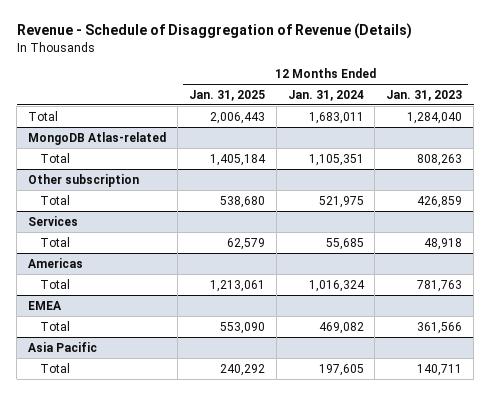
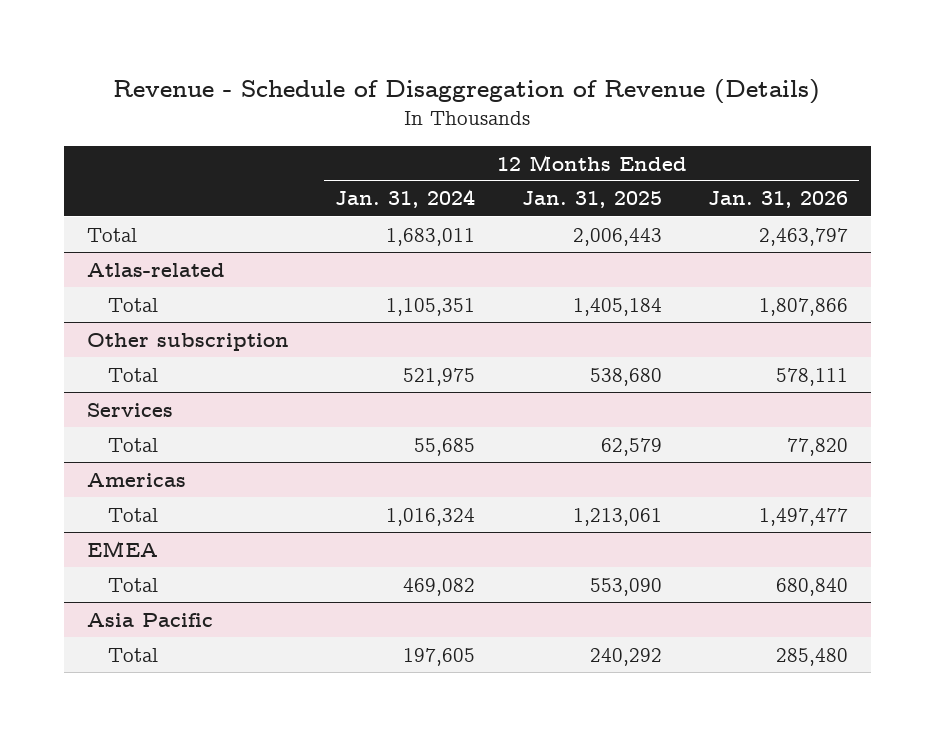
- | 12 Months Ended Jan. 31, 2025 | 12 Months Ended Jan. 31, 2024 | 12 Months Ended Jan. 31, 2023
+ | 12 Months Ended Jan. 31, 2024 | 12 Months Ended Jan. 31, 2025 | 12 Months Ended Jan. 31, 2026
- MongoDB Atlas-related
+ Atlas-related

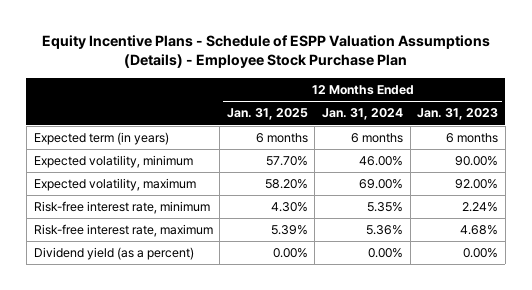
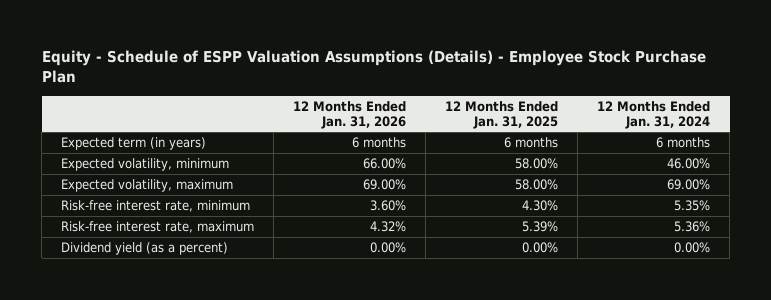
- Equity Incentive Plans - Schedule of ESPP Valuation Assumptions (Details) - Employee Stock Purchase Plan
+ Equity - Schedule of ESPP Valuation Assumptions (Details) - Employee Stock Purchase Plan
- | 12 Months Ended Jan. 31, 2025 | 12 Months Ended Jan. 31, 2024 | 12 Months Ended Jan. 31, 2023
+ | 12 Months Ended Jan. 31, 2026 | 12 Months Ended Jan. 31, 2025 | 12 Months Ended Jan. 31, 2024
- Expected volatility, minimum | 57.70% | 46.00% | 90.00%
- Expected volatility, maximum | 58.20% | 69.00% | 92.00%
+ Expected volatility, minimum | 66.00% | 58.00% | 46.00%
+ Expected volatility, maximum | 69.00% | 58.00% | 69.00%

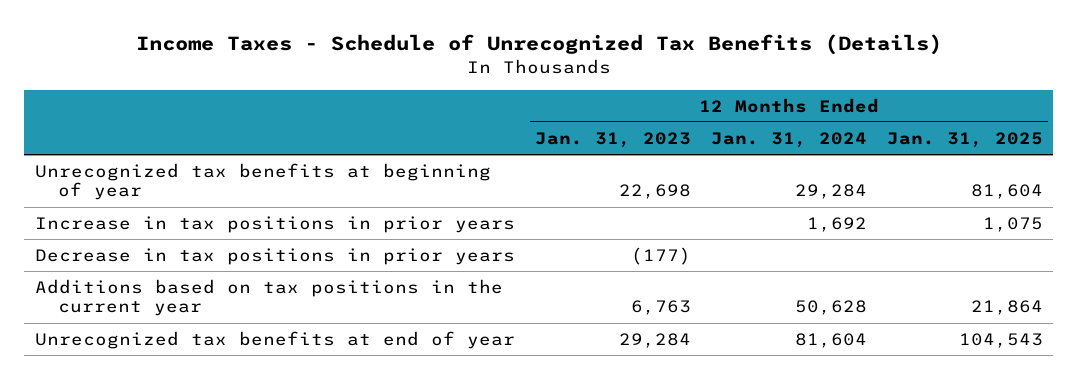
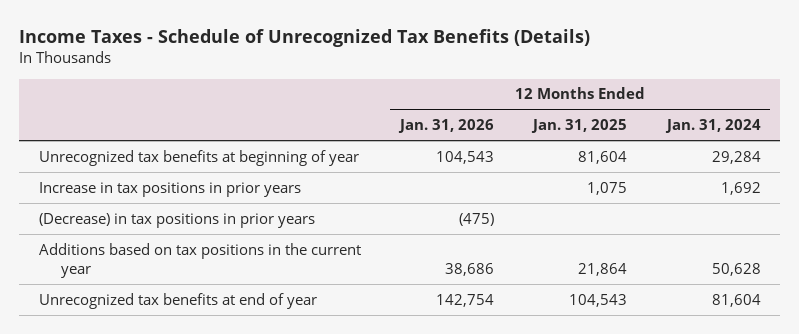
- | 12 Months Ended Jan. 31, 2023 | 12 Months Ended Jan. 31, 2024 | 12 Months Ended Jan. 31, 2025
+ | 12 Months Ended Jan. 31, 2026 | 12 Months Ended Jan. 31, 2025 | 12 Months Ended Jan. 31, 2024
- Decrease in tax positions in prior years | (177) | |
+ (Decrease) in tax positions in prior years | (475) | |

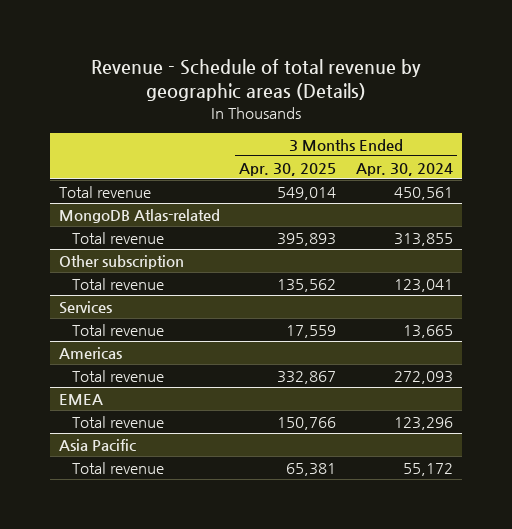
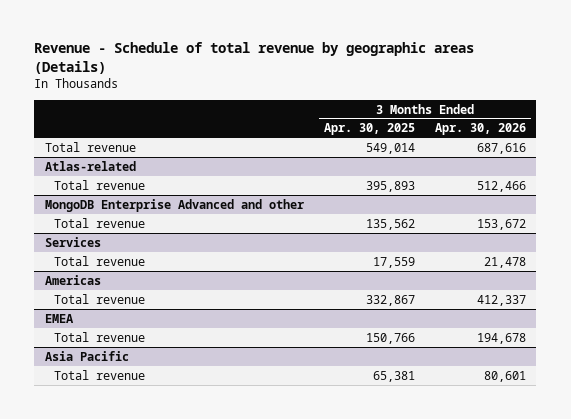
- | 3 Months Ended Apr. 30, 2025 | 3 Months Ended Apr. 30, 2024
+ | 3 Months Ended Apr. 30, 2025 | 3 Months Ended Apr. 30, 2026
- MongoDB Atlas-related
+ Atlas-related
- Other subscription
+ MongoDB Enterprise Advanced and other

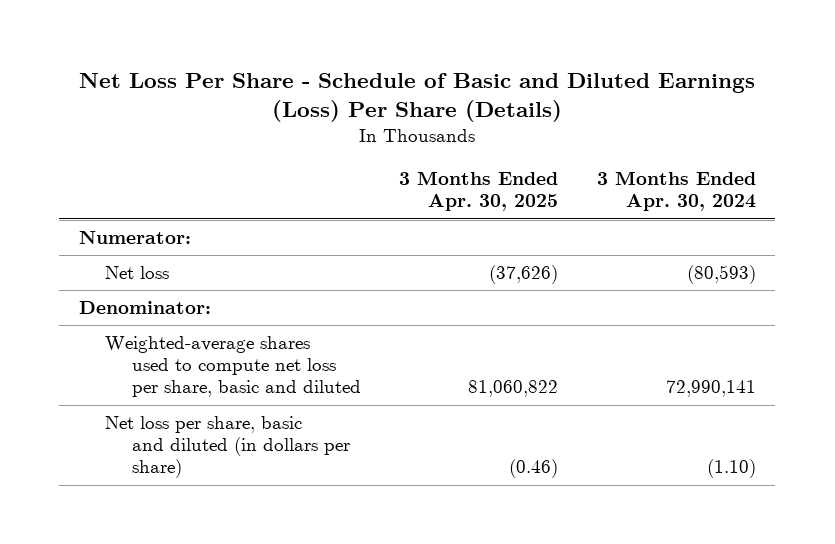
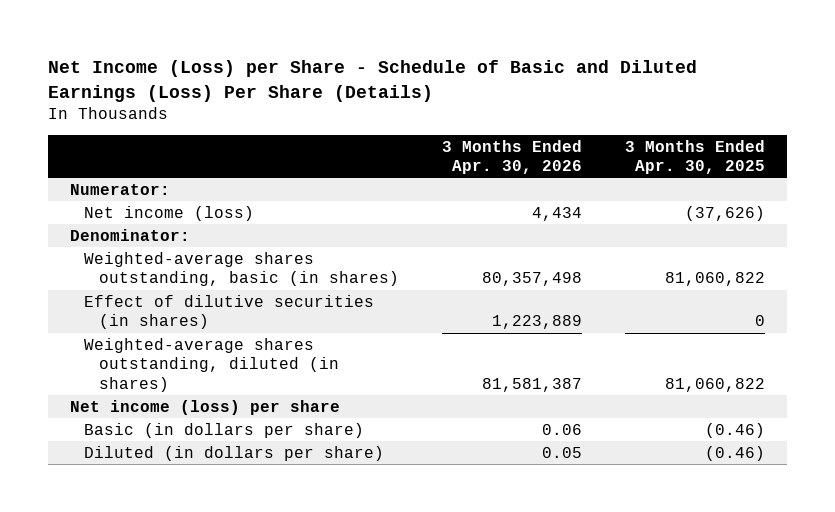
- Net Loss Per Share - Schedule of Basic and Diluted Earnings (Loss) Per Share (Details)
+ Net Income (Loss) per Share - Schedule of Basic and Diluted Earnings (Loss) Per Share (Details)
- | 3 Months Ended Apr. 30, 2025 | 3 Months Ended Apr. 30, 2024
+ | 3 Months Ended Apr. 30, 2026 | 3 Months Ended Apr. 30, 2025
- Net loss | (37,626) | (80,593)
+ Net income (loss) | 4,434 | (37,626)
- Weighted-average shares used to compute net loss per share, basic and diluted | 81,060,822 | 72,990,141
- Net loss per share, basic and diluted (in dollars per share) | (0.46) | (1.10)
+ Weighted-average shares outstanding, basic (in shares) | 80,357,498 | 81,060,822
+ Effect of dilutive securities (in shares) | 1,223,889 | 0
+ Weighted-average shares outstanding, diluted (in shares) | 81,581,387 | 81,060,822
+ Net income (loss) per share
+ Basic (in dollars per share) | 0.06 | (0.46)
+ Diluted (in dollars per share) | 0.05 | (0.46)

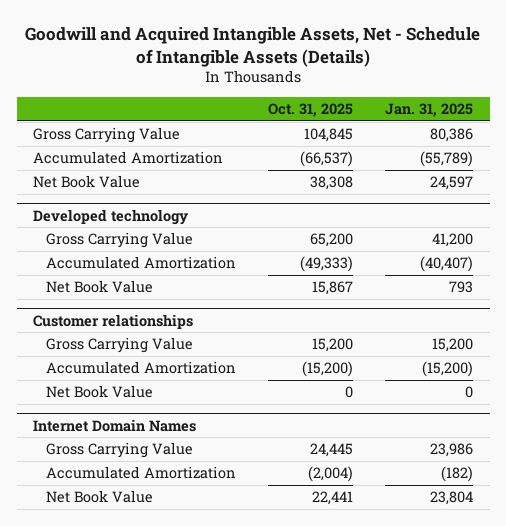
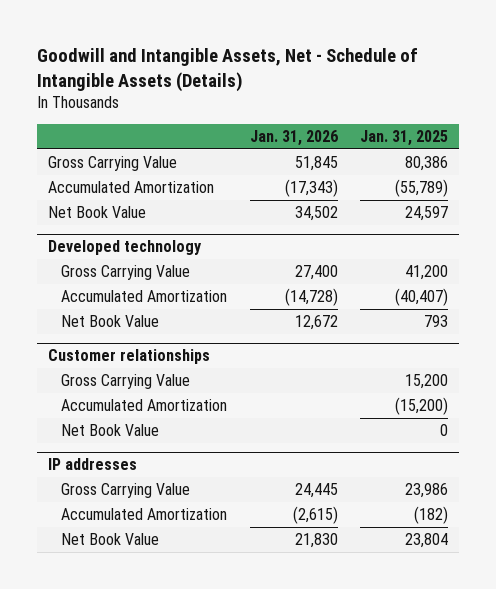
- Goodwill and Acquired Intangible Assets, Net - Schedule of Intangible Assets (Details)
+ Goodwill and Intangible Assets, Net - Schedule of Intangible Assets (Details)
- | Oct. 31, 2025 | Jan. 31, 2025
+ | Jan. 31, 2026 | Jan. 31, 2025
- Internet Domain Names
+ IP addresses

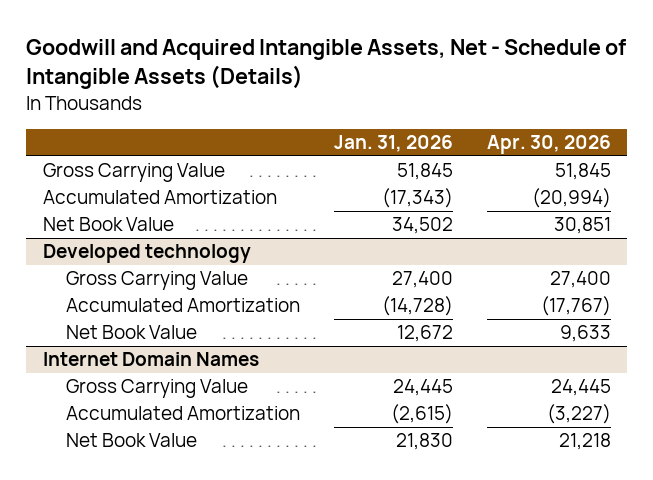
- Goodwill and Intangible Assets, Net - Schedule of Intangible Assets (Details)
+ Goodwill and Acquired Intangible Assets, Net - Schedule of Intangible Assets (Details)
- | Jan. 31, 2026 | Jan. 31, 2025
+ | Jan. 31, 2026 | Apr. 30, 2026
- Customer relationships
- Gross Carrying Value | | 15,200
- Accumulated Amortization | | (15,200)
- Net Book Value | | 0
- IP addresses
+ Internet Domain Names

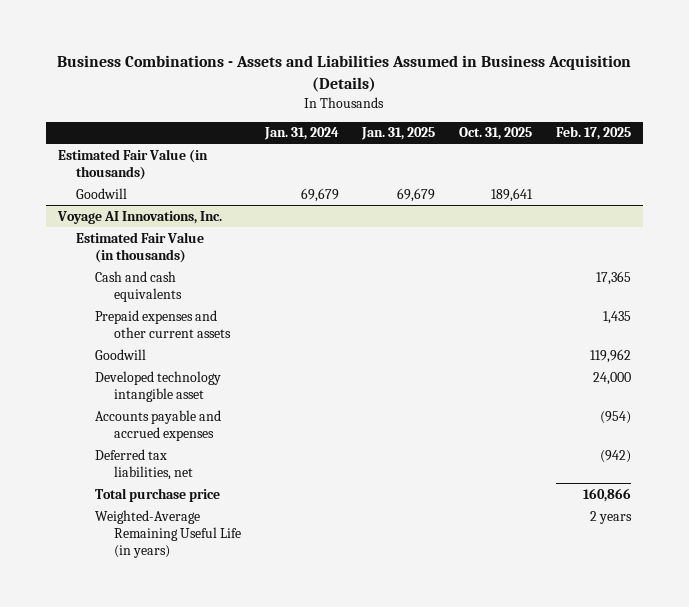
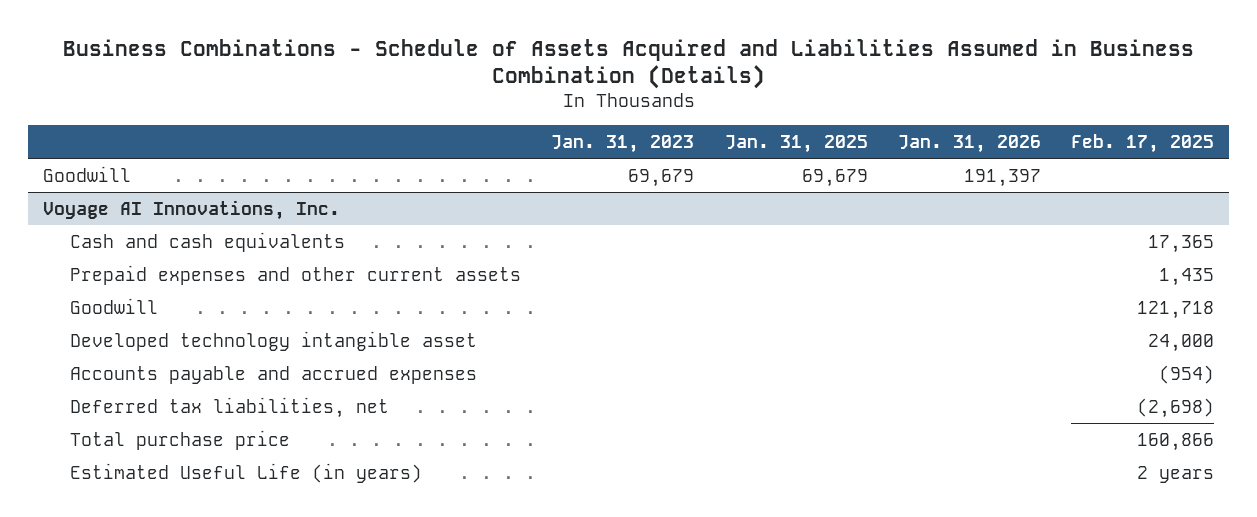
- Business Combinations - Assets and Liabilities Assumed in Business Acquisition (Details)
+ Business Combinations - Schedule of Assets Acquired and Liabilities Assumed in Business Combination (Details)
- | Jan. 31, 2024 | Jan. 31, 2025 | Oct. 31, 2025 | Feb. 17, 2025
+ | Jan. 31, 2023 | Jan. 31, 2025 | Jan. 31, 2026 | Feb. 17, 2025
- Estimated Fair Value (in thousands)
@ Voyage AI Innovations, Inc.
- Estimated Fair Value (in thousands)
- Goodwill | | | | 119,962
+ Goodwill | | | | 121,718
- Deferred tax liabilities, net | | | | (942)
+ Deferred tax liabilities, net | | | | (2,698)
- Weighted-Average Remaining Useful Life (in years) | | | | 2 years
+ Estimated Useful Life (in years) | | | | 2 years

